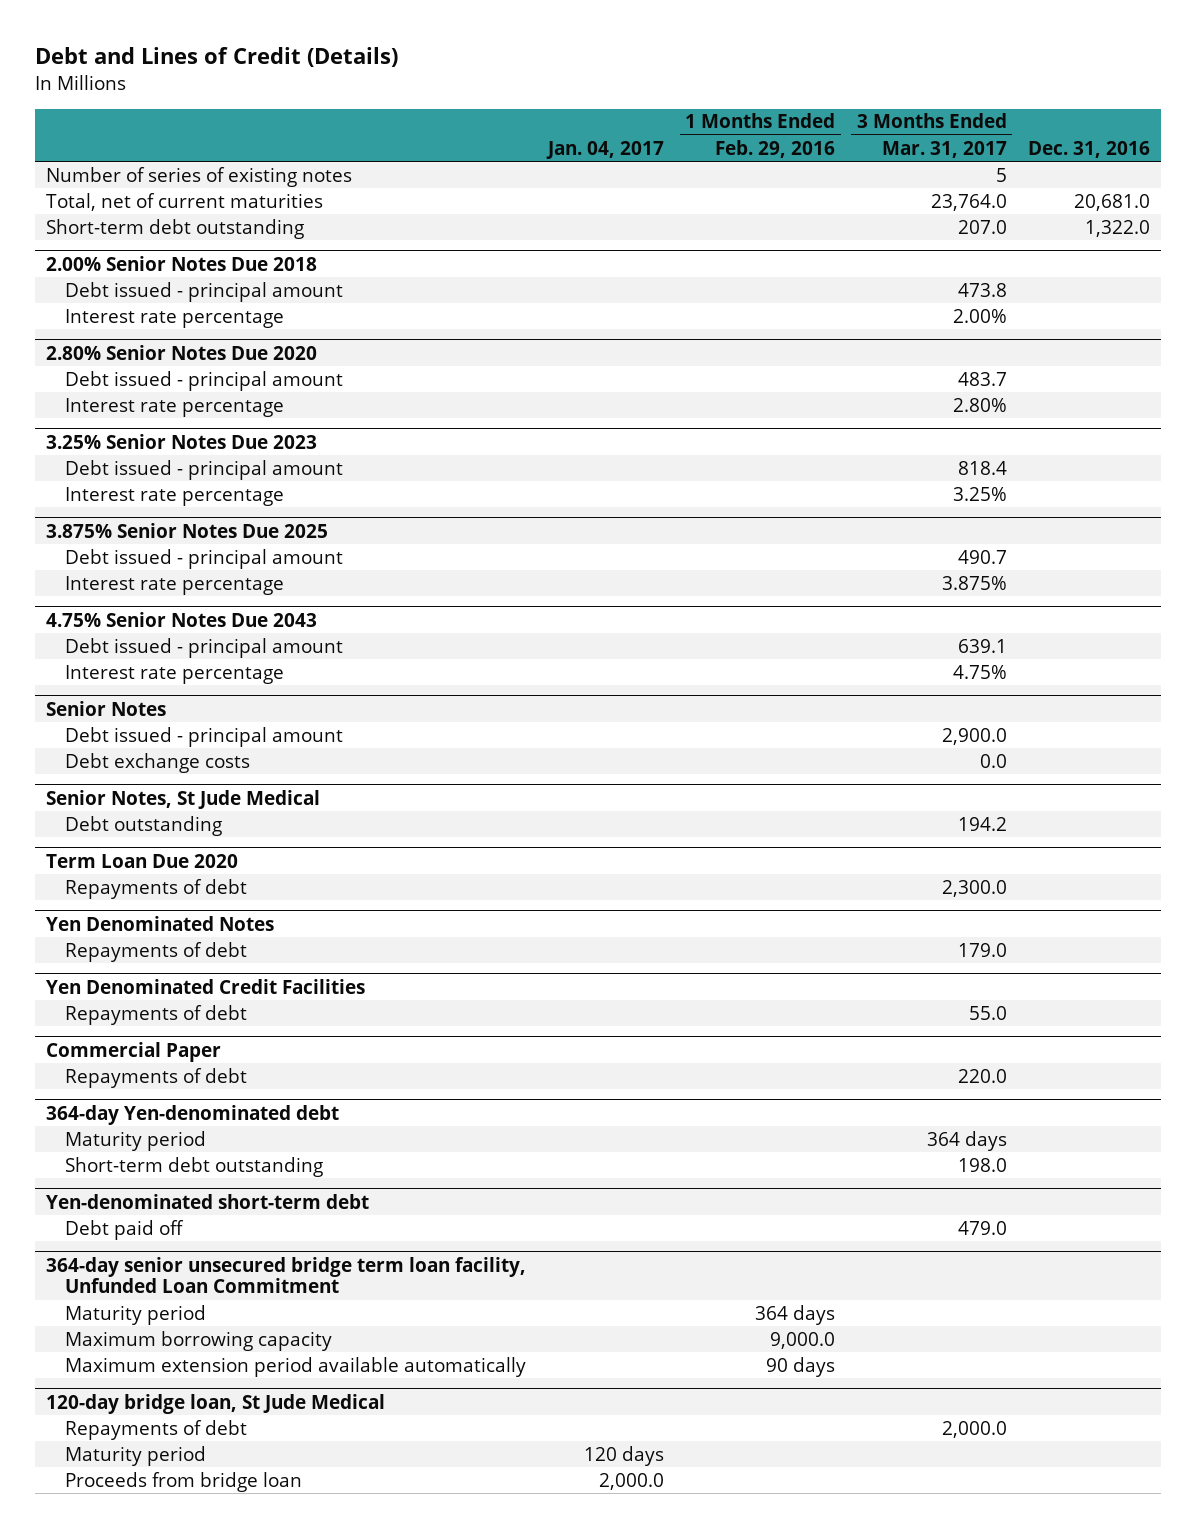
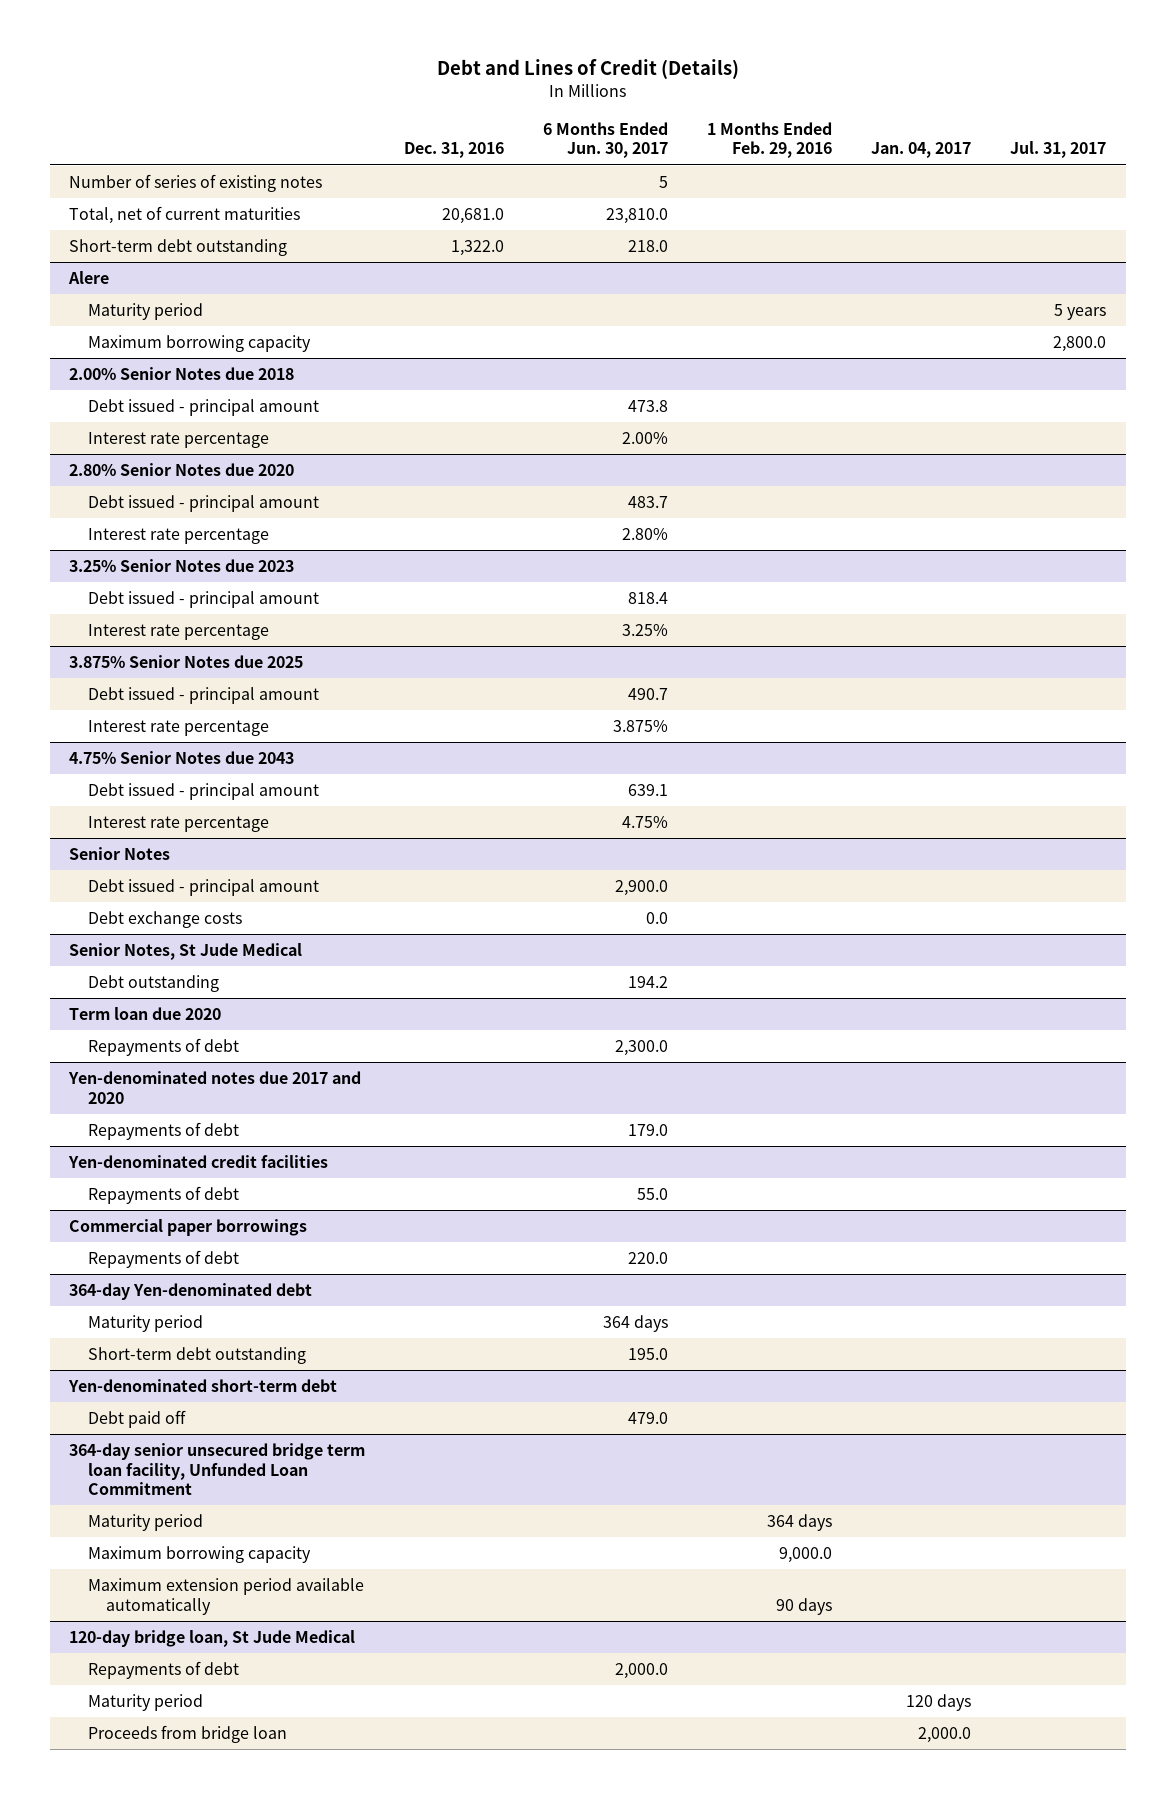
- | Jan. 04, 2017 | 1 Months Ended Feb. 29, 2016 | 3 Months Ended Mar. 31, 2017 | Dec. 31, 2016
+ | Dec. 31, 2016 | 6 Months Ended Jun. 30, 2017 | 1 Months Ended Feb. 29, 2016 | Jan. 04, 2017 | Jul. 31, 2017
- 2.00% Senior Notes Due 2018
+ Alere
+ Maturity period | | | | | 5 years
+ Maximum borrowing capacity | | | | | 2,800.0
+ 2.00% Senior Notes due 2018
- 2.80% Senior Notes Due 2020
+ 2.80% Senior Notes due 2020
- 3.25% Senior Notes Due 2023
+ 3.25% Senior Notes due 2023
- 3.875% Senior Notes Due 2025
+ 3.875% Senior Notes due 2025
- 4.75% Senior Notes Due 2043
+ 4.75% Senior Notes due 2043
- Term Loan Due 2020
+ Term loan due 2020
- Yen Denominated Notes
+ Yen-denominated notes due 2017 and 2020
- Yen Denominated Credit Facilities
+ Yen-denominated credit facilities
- Commercial Paper
+ Commercial paper borrowings

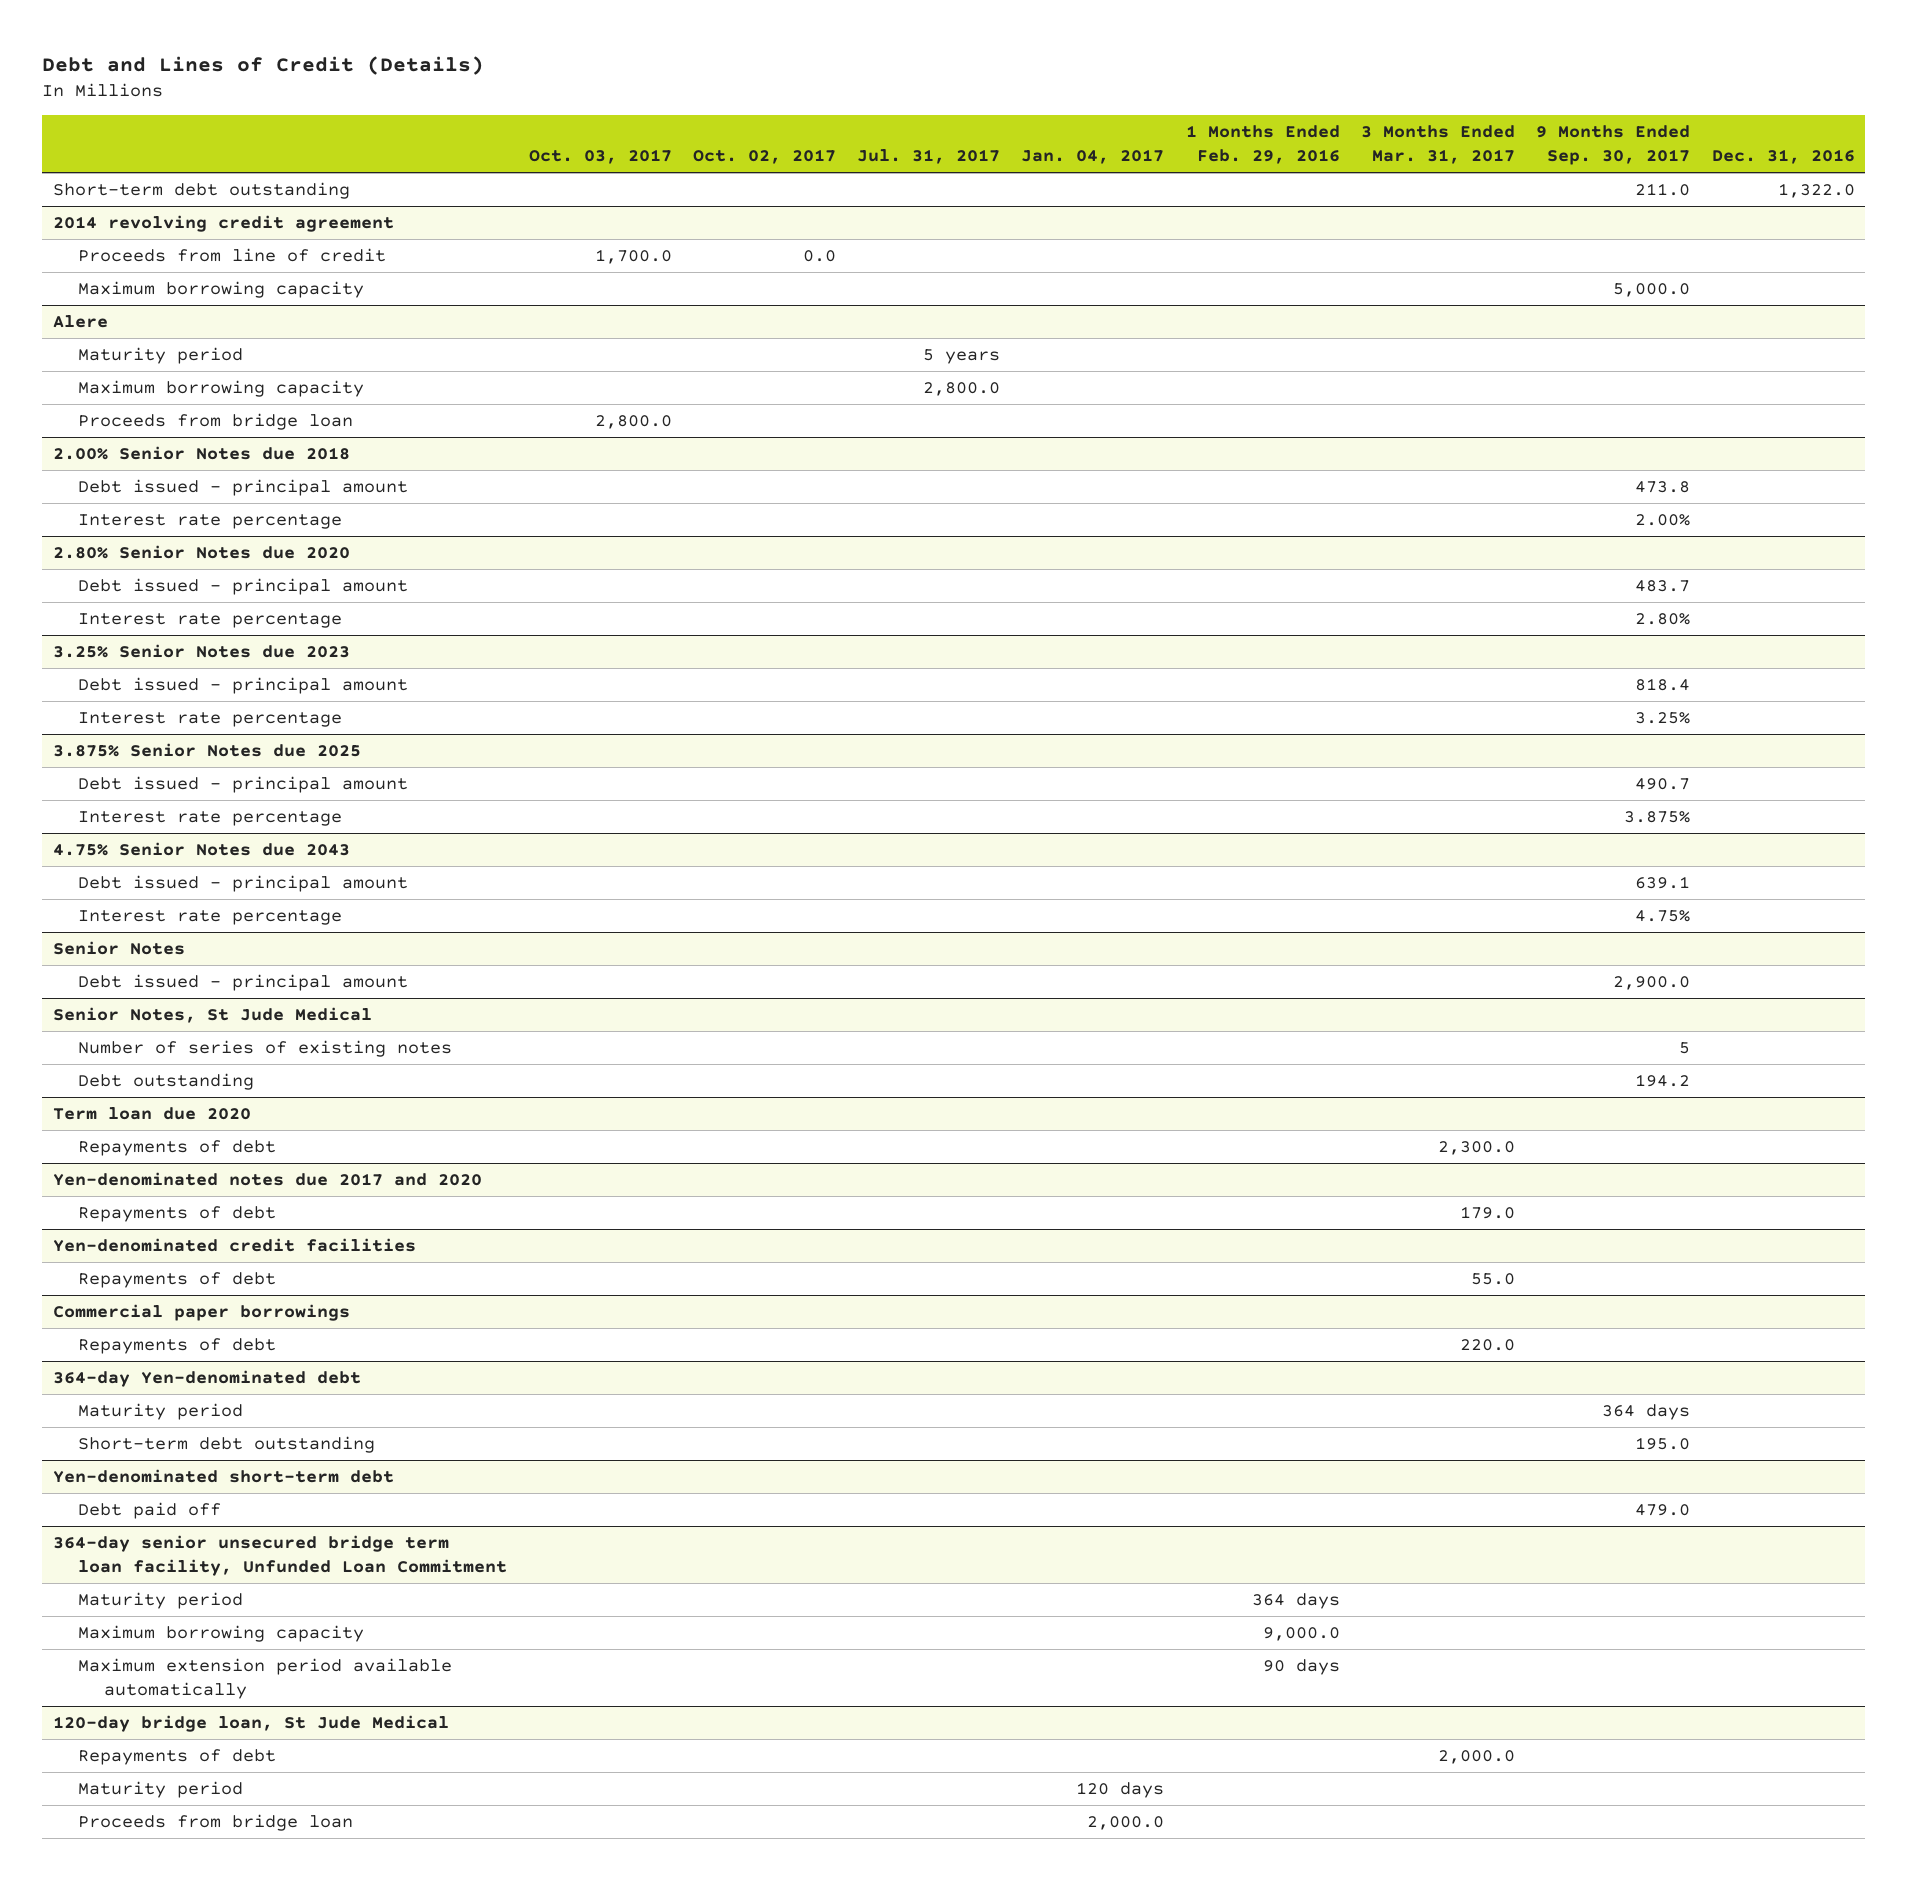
- | Dec. 31, 2016 | 6 Months Ended Jun. 30, 2017 | 1 Months Ended Feb. 29, 2016 | Jan. 04, 2017 | Jul. 31, 2017
+ | Oct. 03, 2017 | Oct. 02, 2017 | Jul. 31, 2017 | Jan. 04, 2017 | 1 Months Ended Feb. 29, 2016 | 3 Months Ended Mar. 31, 2017 | 9 Months Ended Sep. 30, 2017 | Dec. 31, 2016
- Number of series of existing notes | | 5 | | |
- Total, net of current maturities | 20,681.0 | 23,810.0 | | |
+ 2014 revolving credit agreement
+ Proceeds from line of credit | 1,700.0 | 0.0 | | | | | |
+ Maximum borrowing capacity | | | | | | | 5,000.0 |
@ Alere
+ Proceeds from bridge loan | 2,800.0 | | | | | | |
@ Senior Notes
- Debt exchange costs | | 0.0 | | |
@ Senior Notes, St Jude Medical
+ Number of series of existing notes | | | | | | | 5 |

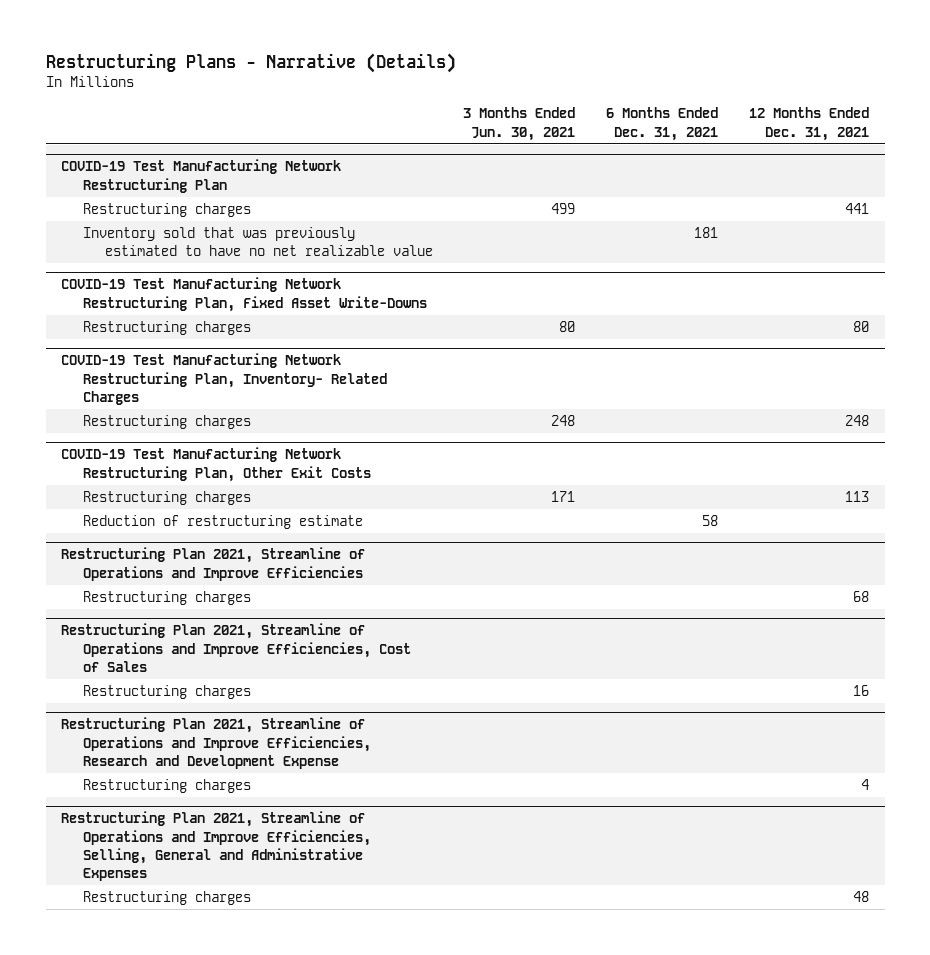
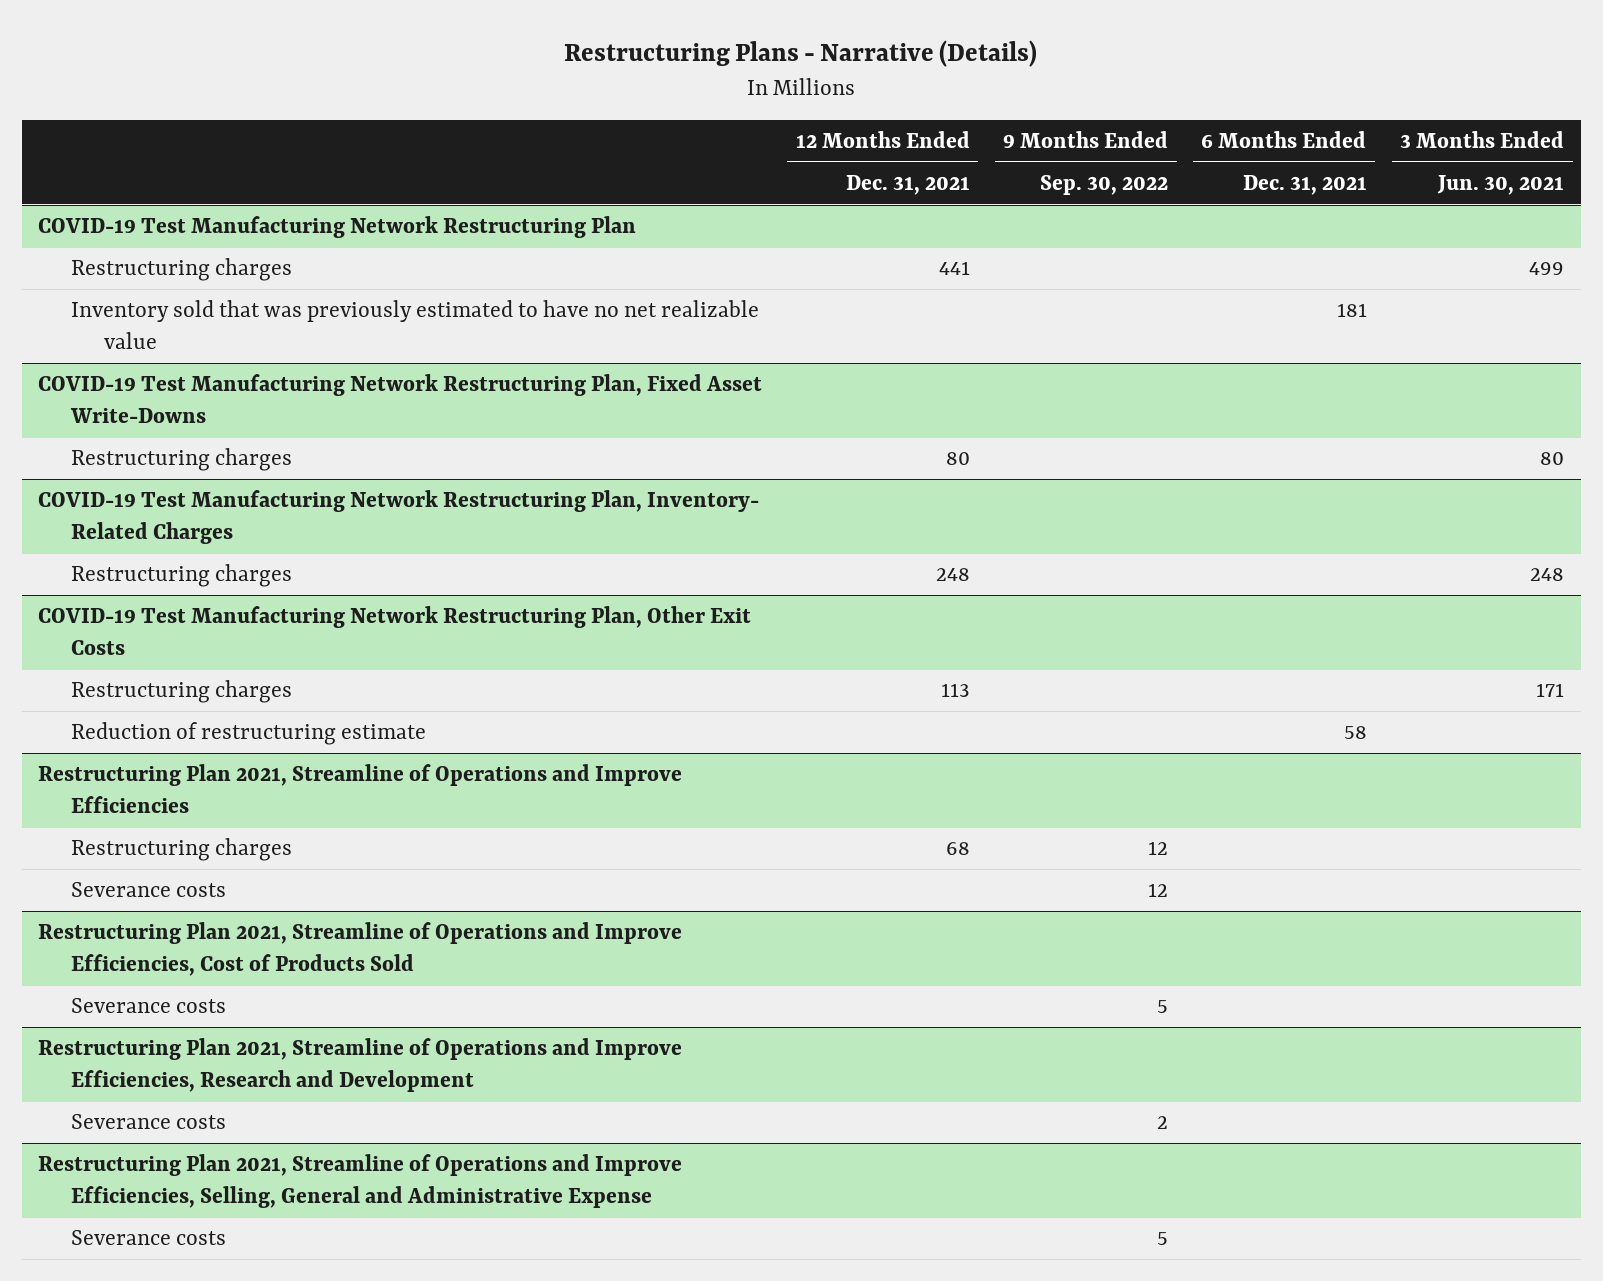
- | 3 Months Ended Jun. 30, 2021 | 6 Months Ended Dec. 31, 2021 | 12 Months Ended Dec. 31, 2021
+ | 12 Months Ended Dec. 31, 2021 | 9 Months Ended Sep. 30, 2022 | 6 Months Ended Dec. 31, 2021 | 3 Months Ended Jun. 30, 2021
- Restructuring Plan 2021, Streamline of Operations and Improve Efficiencies, Cost of Sales
- Restructuring charges | | | 16
- Restructuring Plan 2021, Streamline of Operations and Improve Efficiencies, Research and Development Expense
- Restructuring charges | | | 4
- Restructuring Plan 2021, Streamline of Operations and Improve Efficiencies, Selling, General and Administrative Expenses
- Restructuring charges | | | 48
@ Restructuring Plan 2021, Streamline of Operations and Improve Efficiencies
+ Severance costs | | 12 | |
+ Restructuring Plan 2021, Streamline of Operations and Improve Efficiencies, Cost of Products Sold
+ Severance costs | | 5 | |
+ Restructuring Plan 2021, Streamline of Operations and Improve Efficiencies, Research and Development
+ Severance costs | | 2 | |
+ Restructuring Plan 2021, Streamline of Operations and Improve Efficiencies, Selling, General and Administrative Expense
+ Severance costs | | 5 | |

